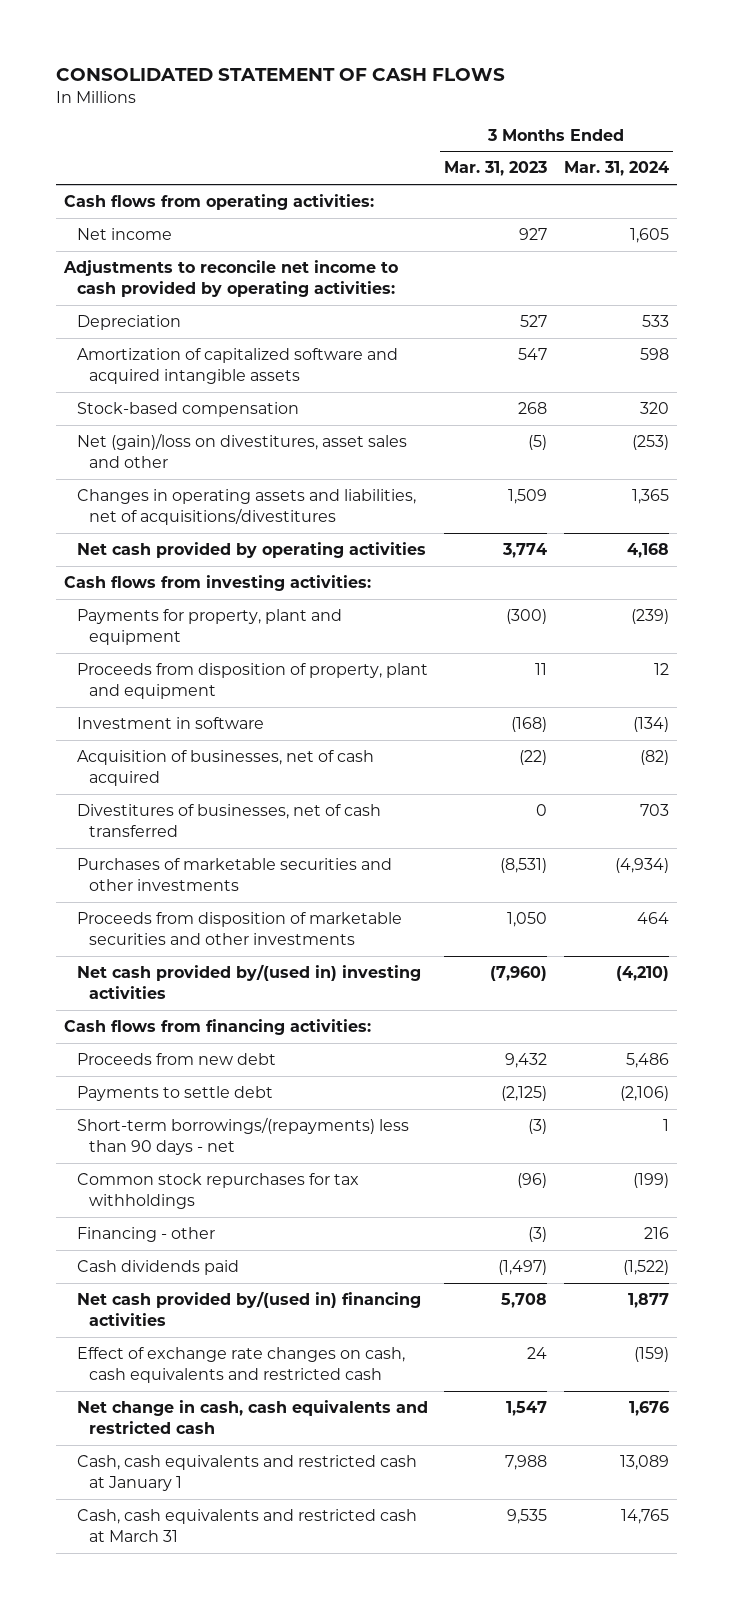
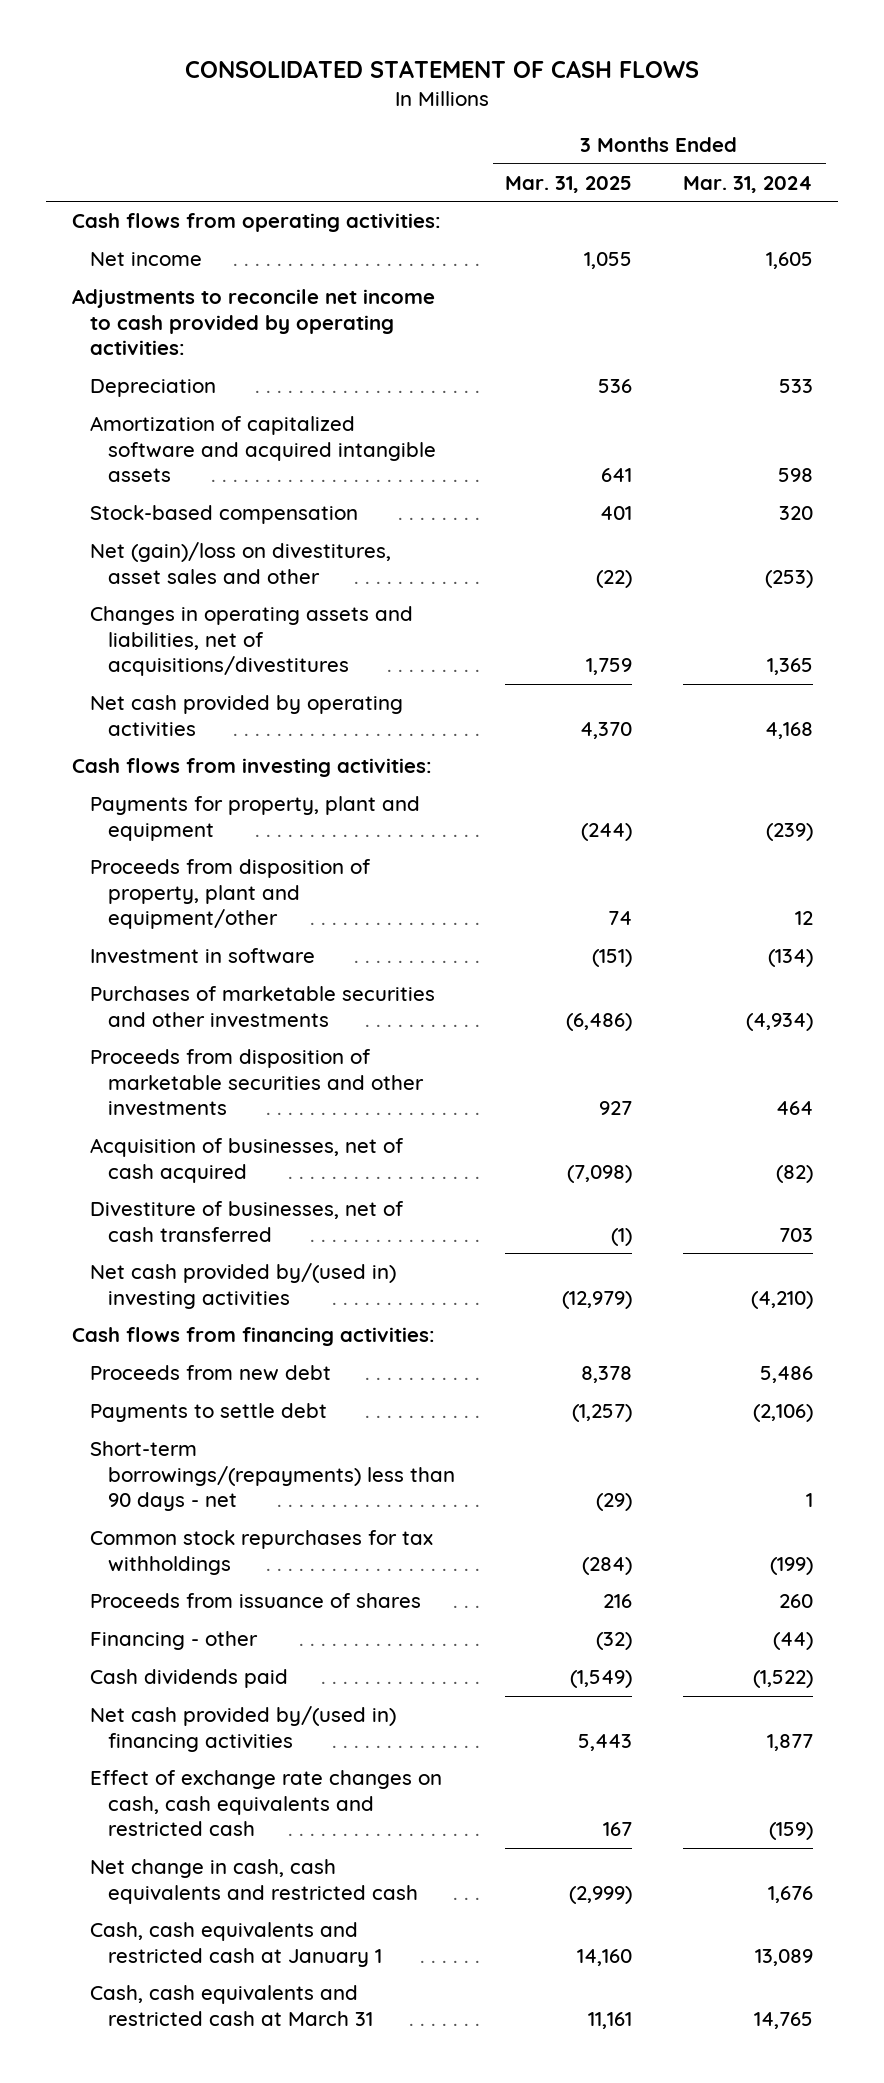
- | 3 Months Ended Mar. 31, 2023 | 3 Months Ended Mar. 31, 2024
+ | 3 Months Ended Mar. 31, 2025 | 3 Months Ended Mar. 31, 2024
- Proceeds from disposition of property, plant and equipment | 11 | 12
+ Proceeds from disposition of property, plant and equipment/other | 74 | 12
- Divestitures of businesses, net of cash transferred | 0 | 703
moved down: Acquisition of businesses, net of cash acquired | (7,098) | (82)
+ Divestiture of businesses, net of cash transferred | (1) | 703
- Financing - other | (3) | 216
+ Proceeds from issuance of shares | 216 | 260
+ Financing - other | (32) | (44)

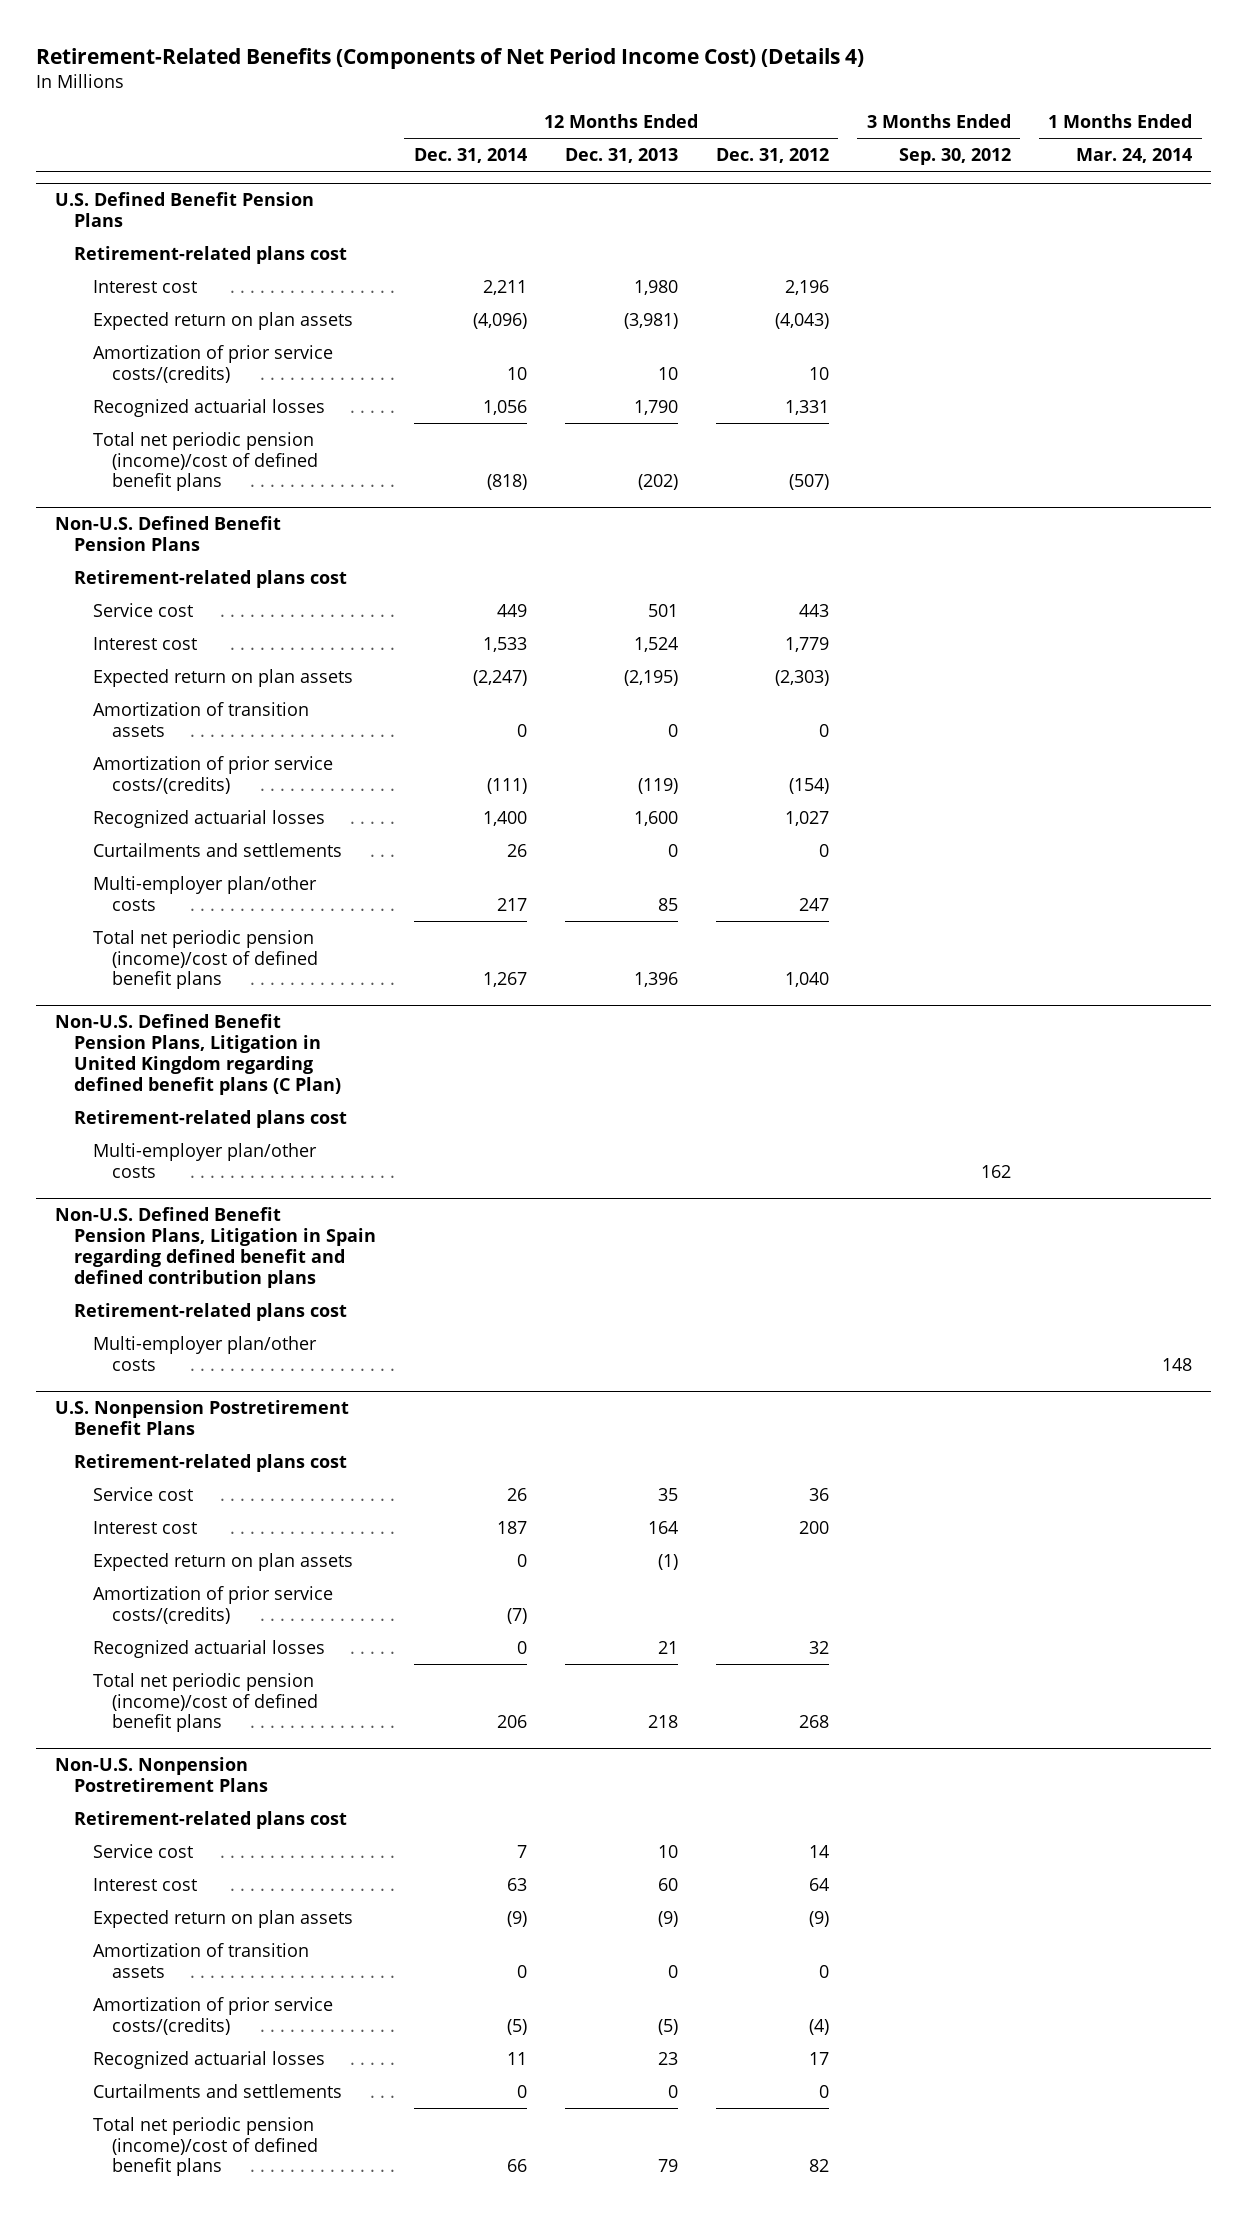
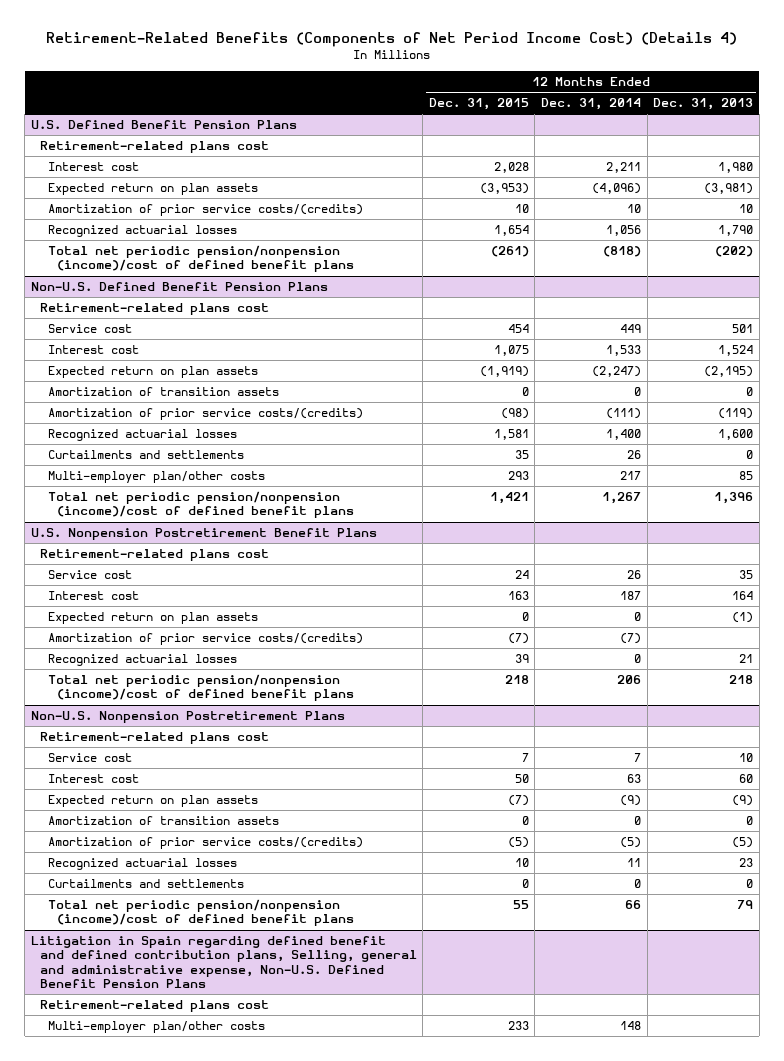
- | 12 Months Ended Dec. 31, 2014 | 12 Months Ended Dec. 31, 2013 | 12 Months Ended Dec. 31, 2012 | 3 Months Ended Sep. 30, 2012 | 1 Months Ended Mar. 24, 2014
+ | 12 Months Ended Dec. 31, 2015 | 12 Months Ended Dec. 31, 2014 | 12 Months Ended Dec. 31, 2013
@ U.S. Defined Benefit Pension Plans
- Total net periodic pension (income)/cost of defined benefit plans | (818) | (202) | (507) | |
+ Total net periodic pension/nonpension (income)/cost of defined benefit plans | (261) | (818) | (202)
@ Non-U.S. Defined Benefit Pension Plans
- Total net periodic pension (income)/cost of defined benefit plans | 1,267 | 1,396 | 1,040 | |
- Non-U.S. Defined Benefit Pension Plans, Litigation in United Kingdom regarding defined benefit plans (C Plan)
- Retirement-related plans cost
- Multi-employer plan/other costs | | | | 162 |
- Non-U.S. Defined Benefit Pension Plans, Litigation in Spain regarding defined benefit and defined contribution plans
- Retirement-related plans cost
- Multi-employer plan/other costs | | | | | 148
@ Non-U.S. Defined Benefit Pension Plans
+ Total net periodic pension/nonpension (income)/cost of defined benefit plans | 1,421 | 1,267 | 1,396
@ U.S. Nonpension Postretirement Benefit Plans
- Total net periodic pension (income)/cost of defined benefit plans | 206 | 218 | 268 | |
+ Total net periodic pension/nonpension (income)/cost of defined benefit plans | 218 | 206 | 218
@ Non-U.S. Nonpension Postretirement Plans
- Total net periodic pension (income)/cost of defined benefit plans | 66 | 79 | 82 | |
+ Total net periodic pension/nonpension (income)/cost of defined benefit plans | 55 | 66 | 79
+ Litigation in Spain regarding defined benefit and defined contribution plans, Selling, general and administrative expense, Non-U.S. Defined Benefit Pension Plans
+ Retirement-related plans cost
+ Multi-employer plan/other costs | 233 | 148 |

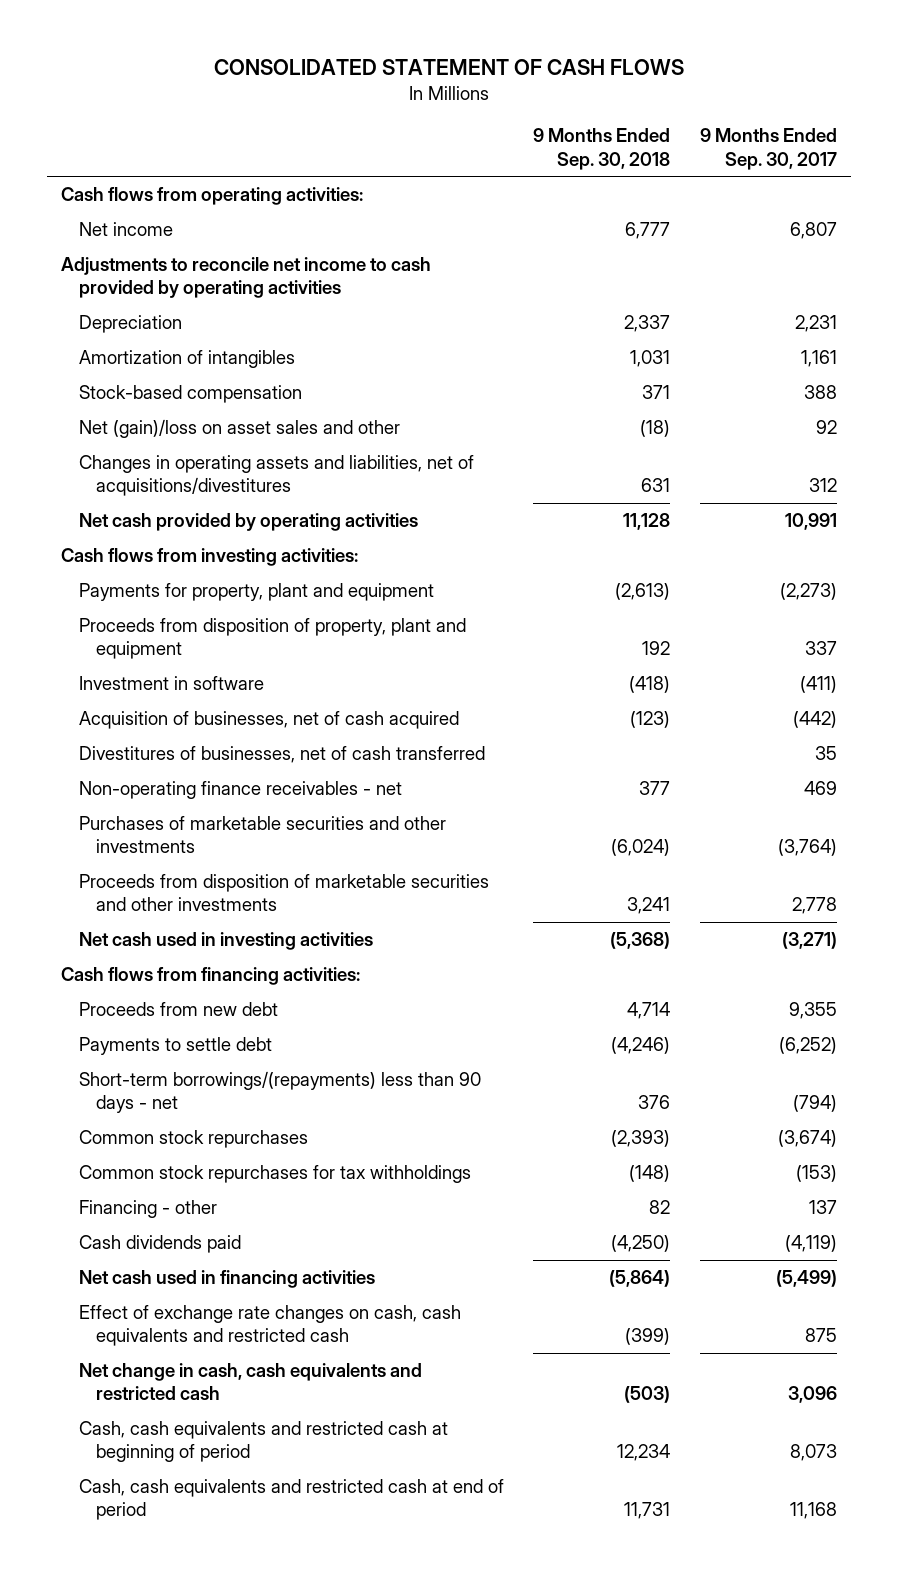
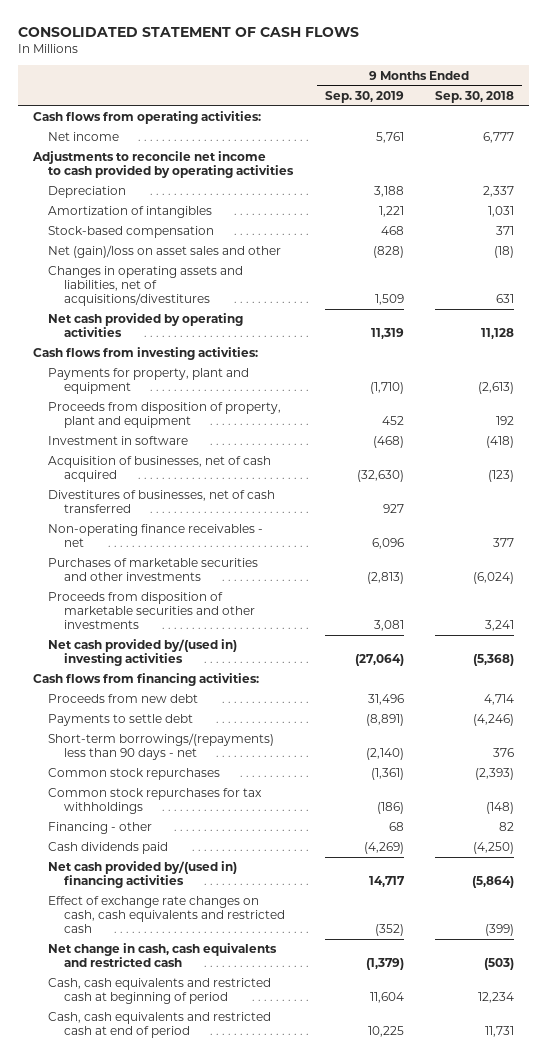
- | 9 Months Ended Sep. 30, 2018 | 9 Months Ended Sep. 30, 2017
+ | 9 Months Ended Sep. 30, 2019 | 9 Months Ended Sep. 30, 2018
- Net cash used in investing activities | (5,368) | (3,271)
+ Net cash provided by/(used in) investing activities | (27,064) | (5,368)
- Net cash used in financing activities | (5,864) | (5,499)
+ Net cash provided by/(used in) financing activities | 14,717 | (5,864)

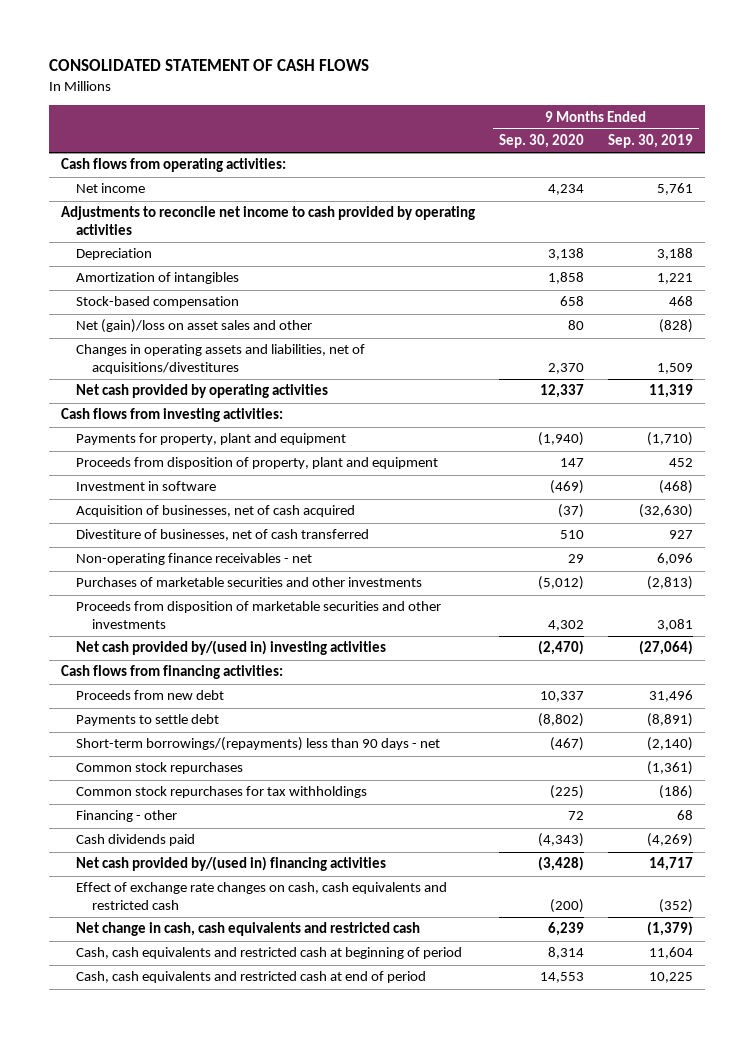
- | 9 Months Ended Sep. 30, 2019 | 9 Months Ended Sep. 30, 2018
+ | 9 Months Ended Sep. 30, 2020 | 9 Months Ended Sep. 30, 2019
- Divestitures of businesses, net of cash transferred | 927 |
+ Divestiture of businesses, net of cash transferred | 510 | 927

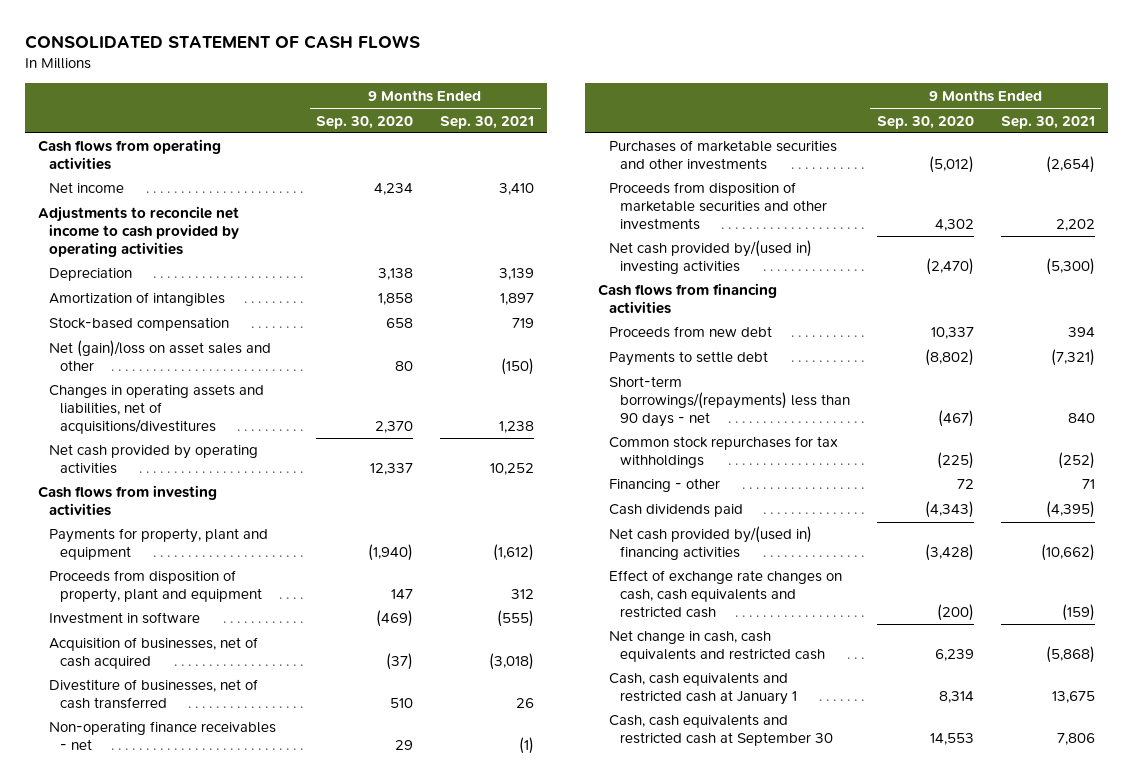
- | 9 Months Ended Sep. 30, 2020 | 9 Months Ended Sep. 30, 2019
+ | 9 Months Ended Sep. 30, 2020 | 9 Months Ended Sep. 30, 2021
- Cash flows from operating activities:
+ Cash flows from operating activities
- Cash flows from investing activities:
+ Cash flows from investing activities
- Cash flows from financing activities:
+ Cash flows from financing activities
- Common stock repurchases | | (1,361)
- Cash, cash equivalents and restricted cash at beginning of period | 8,314 | 11,604
- Cash, cash equivalents and restricted cash at end of period | 14,553 | 10,225
+ Cash, cash equivalents and restricted cash at January 1 | 8,314 | 13,675
+ Cash, cash equivalents and restricted cash at September 30 | 14,553 | 7,806

